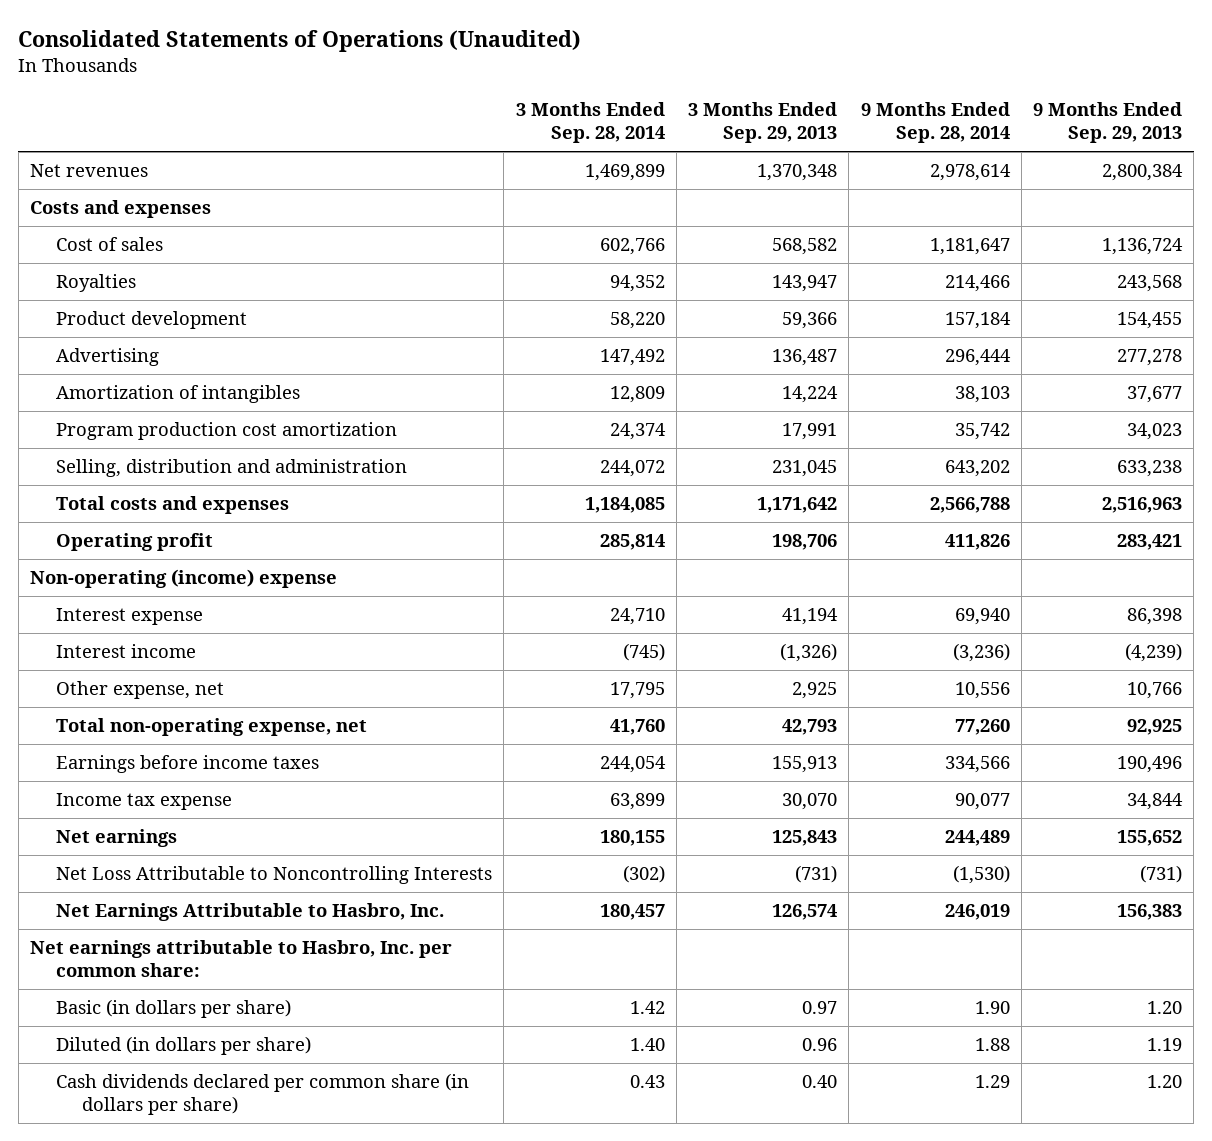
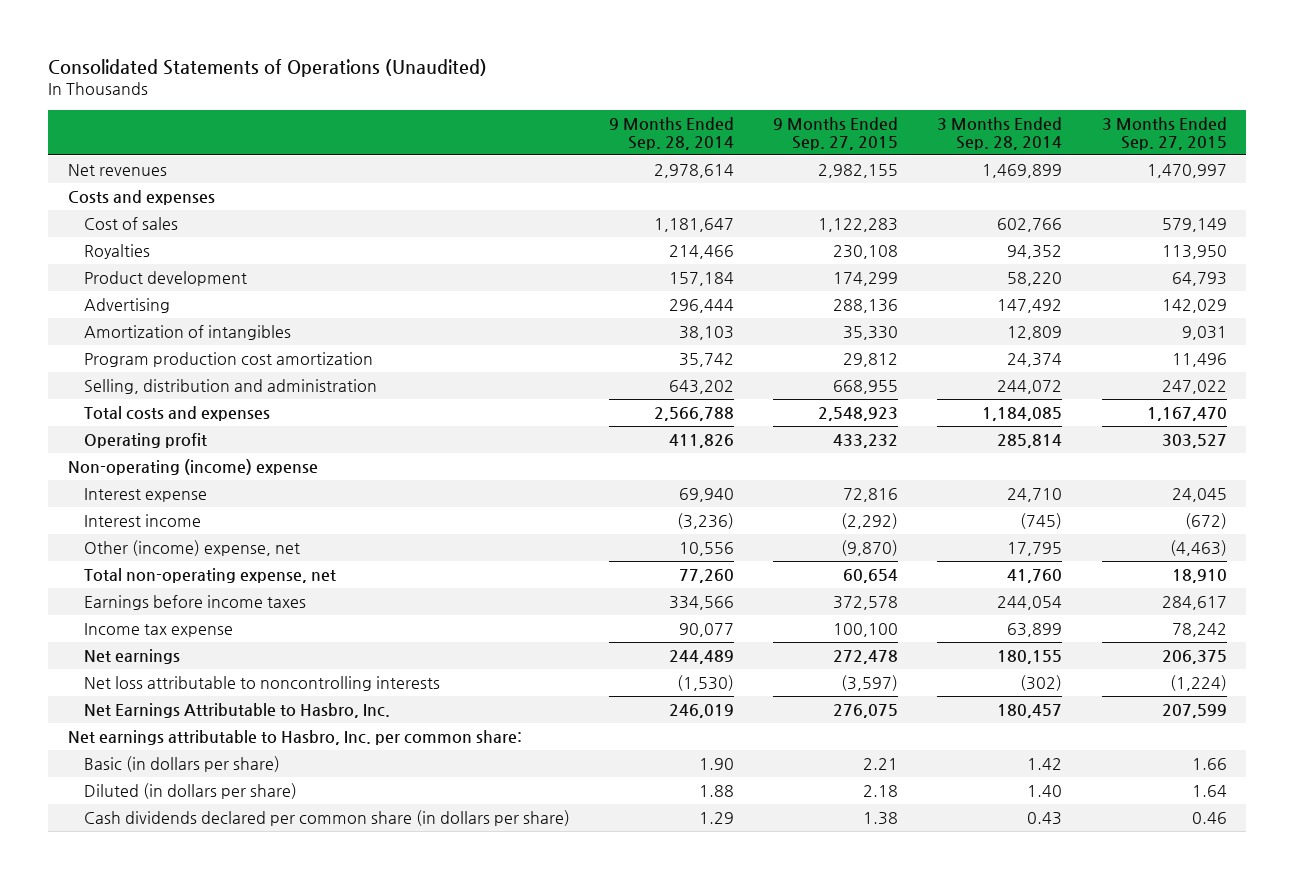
- | 3 Months Ended Sep. 28, 2014 | 3 Months Ended Sep. 29, 2013 | 9 Months Ended Sep. 28, 2014 | 9 Months Ended Sep. 29, 2013
+ | 9 Months Ended Sep. 28, 2014 | 9 Months Ended Sep. 27, 2015 | 3 Months Ended Sep. 28, 2014 | 3 Months Ended Sep. 27, 2015
- Other expense, net | 17,795 | 2,925 | 10,556 | 10,766
+ Other (income) expense, net | 10,556 | (9,870) | 17,795 | (4,463)
- Net Loss Attributable to Noncontrolling Interests | (302) | (731) | (1,530) | (731)
+ Net loss attributable to noncontrolling interests | (1,530) | (3,597) | (302) | (1,224)

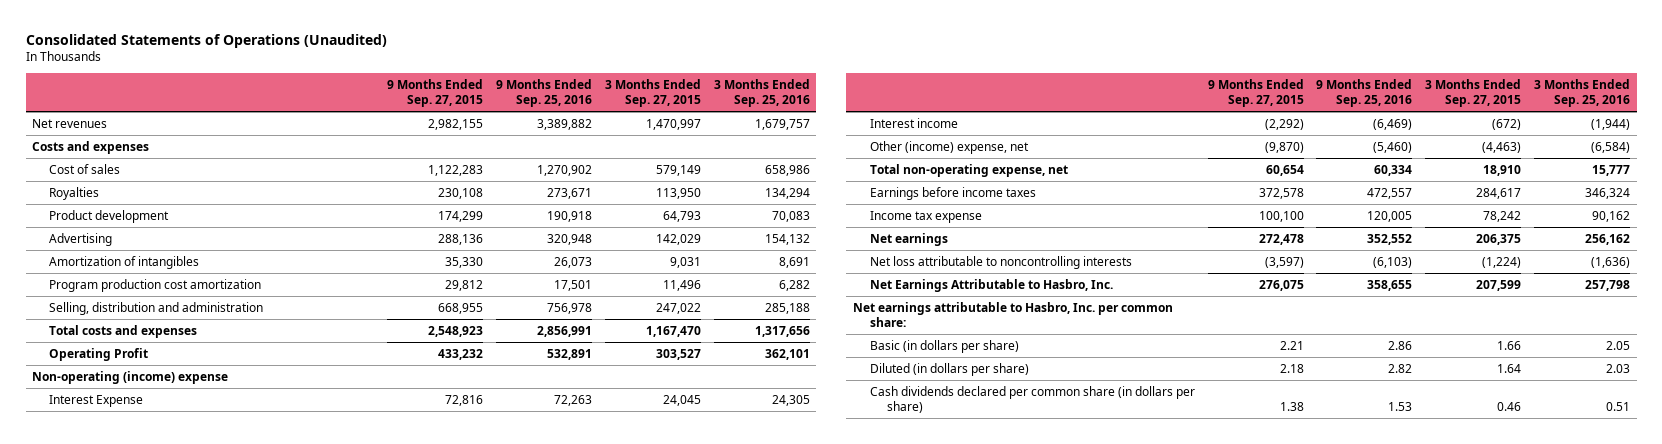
- | 9 Months Ended Sep. 28, 2014 | 9 Months Ended Sep. 27, 2015 | 3 Months Ended Sep. 28, 2014 | 3 Months Ended Sep. 27, 2015
+ | 9 Months Ended Sep. 27, 2015 | 9 Months Ended Sep. 25, 2016 | 3 Months Ended Sep. 27, 2015 | 3 Months Ended Sep. 25, 2016
- Operating profit | 411,826 | 433,232 | 285,814 | 303,527
+ Operating Profit | 433,232 | 532,891 | 303,527 | 362,101
- Interest expense | 69,940 | 72,816 | 24,710 | 24,045
+ Interest Expense | 72,816 | 72,263 | 24,045 | 24,305

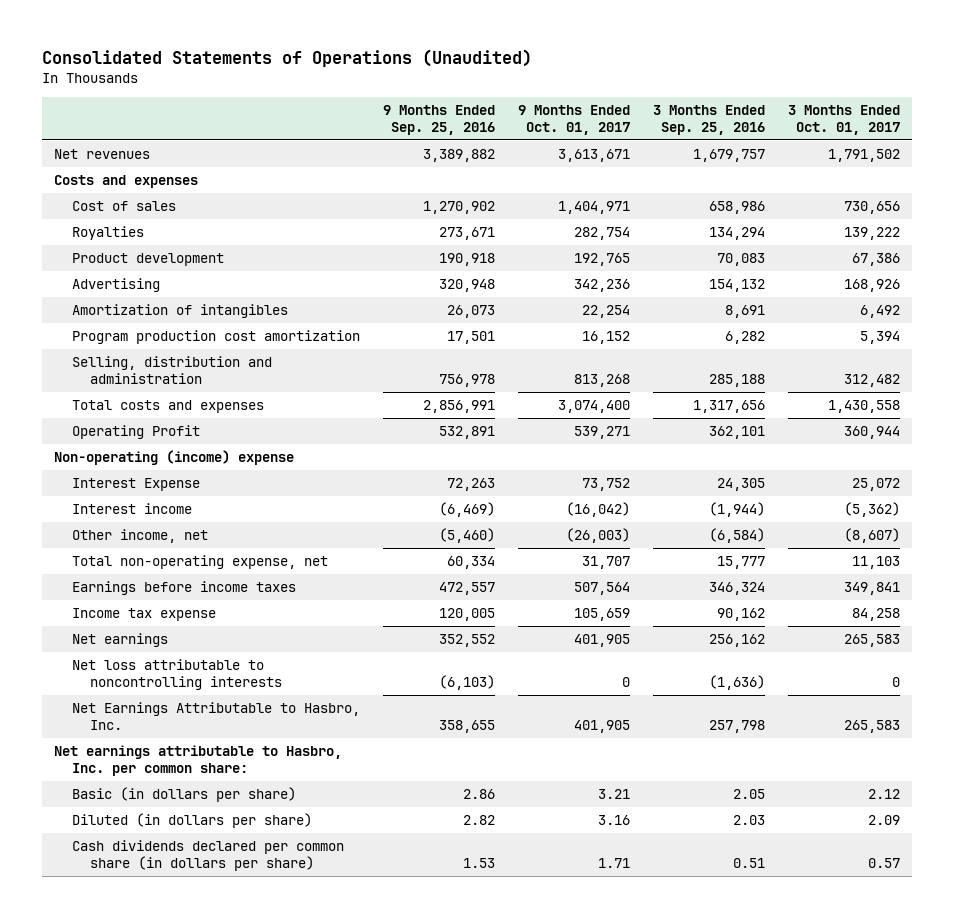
- | 9 Months Ended Sep. 27, 2015 | 9 Months Ended Sep. 25, 2016 | 3 Months Ended Sep. 27, 2015 | 3 Months Ended Sep. 25, 2016
+ | 9 Months Ended Sep. 25, 2016 | 9 Months Ended Oct. 01, 2017 | 3 Months Ended Sep. 25, 2016 | 3 Months Ended Oct. 01, 2017
- Other (income) expense, net | (9,870) | (5,460) | (4,463) | (6,584)
+ Other income, net | (5,460) | (26,003) | (6,584) | (8,607)

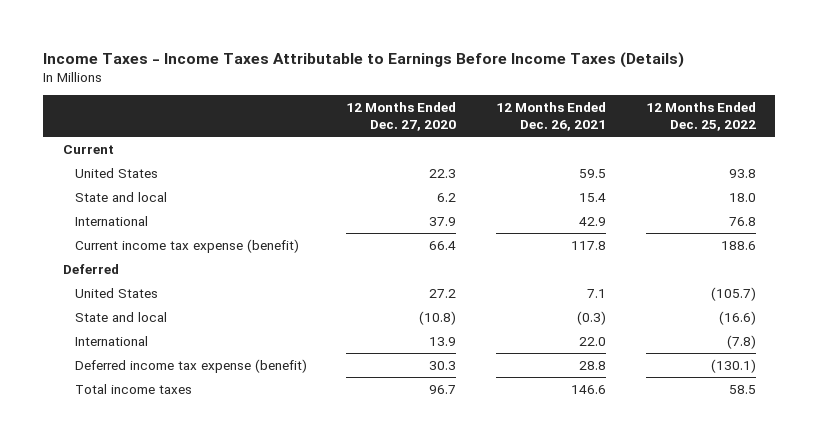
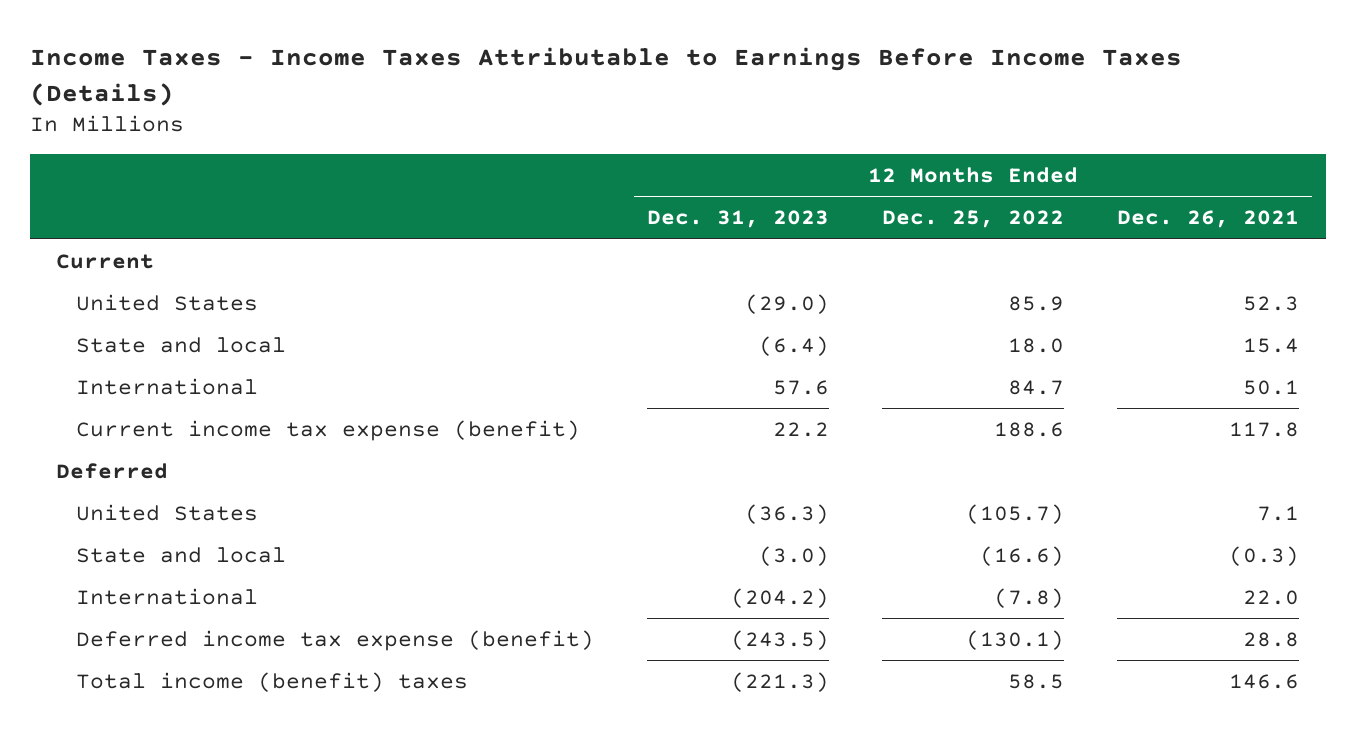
- | 12 Months Ended Dec. 27, 2020 | 12 Months Ended Dec. 26, 2021 | 12 Months Ended Dec. 25, 2022
+ | 12 Months Ended Dec. 31, 2023 | 12 Months Ended Dec. 25, 2022 | 12 Months Ended Dec. 26, 2021
- United States | 22.3 | 59.5 | 93.8
+ United States | (29.0) | 85.9 | 52.3
- International | 37.9 | 42.9 | 76.8
+ International | 57.6 | 84.7 | 50.1
- Total income taxes | 96.7 | 146.6 | 58.5
+ Total income (benefit) taxes | (221.3) | 58.5 | 146.6

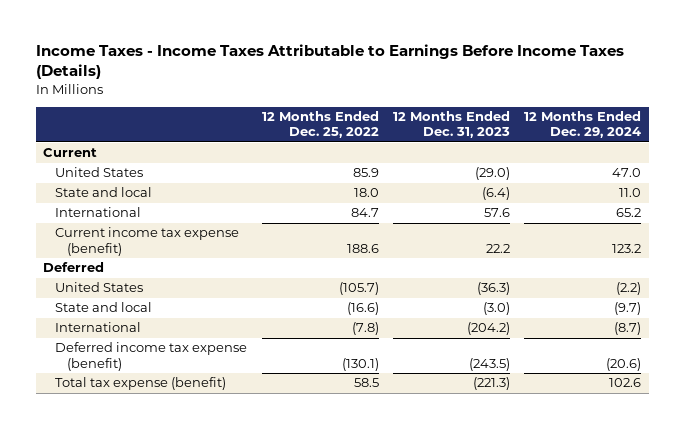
- | 12 Months Ended Dec. 31, 2023 | 12 Months Ended Dec. 25, 2022 | 12 Months Ended Dec. 26, 2021
+ | 12 Months Ended Dec. 25, 2022 | 12 Months Ended Dec. 31, 2023 | 12 Months Ended Dec. 29, 2024
- Total income (benefit) taxes | (221.3) | 58.5 | 146.6
+ Total tax expense (benefit) | 58.5 | (221.3) | 102.6

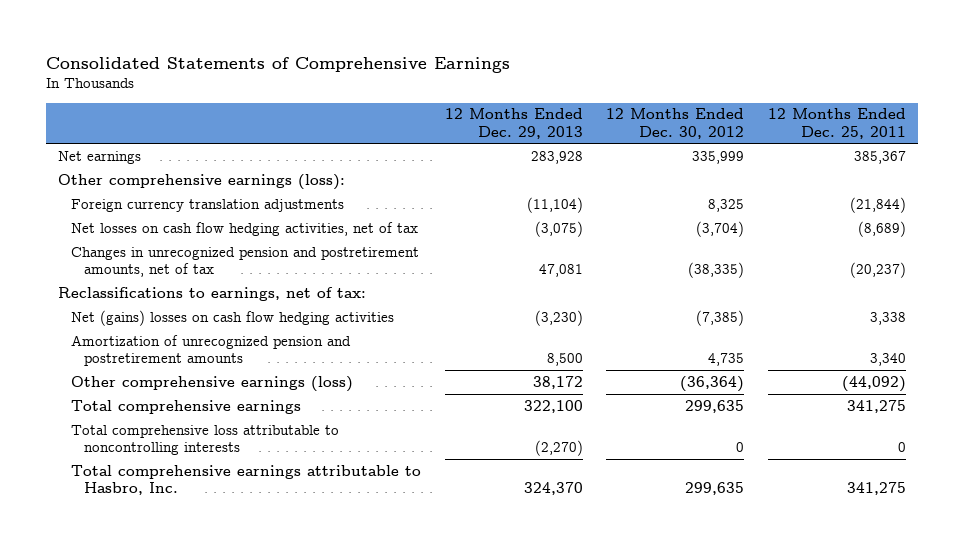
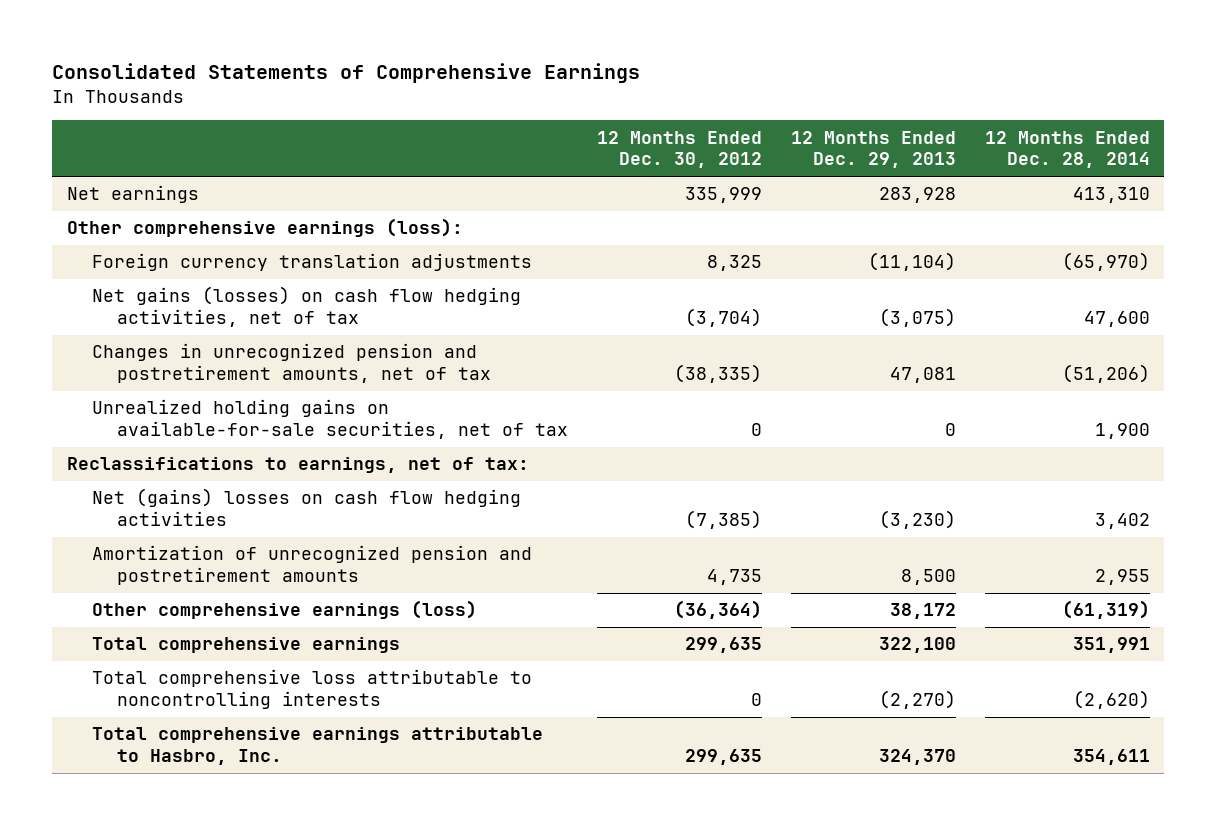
- | 12 Months Ended Dec. 29, 2013 | 12 Months Ended Dec. 30, 2012 | 12 Months Ended Dec. 25, 2011
+ | 12 Months Ended Dec. 30, 2012 | 12 Months Ended Dec. 29, 2013 | 12 Months Ended Dec. 28, 2014
- Net losses on cash flow hedging activities, net of tax | (3,075) | (3,704) | (8,689)
+ Net gains (losses) on cash flow hedging activities, net of tax | (3,704) | (3,075) | 47,600
+ Unrealized holding gains on available-for-sale securities, net of tax | 0 | 0 | 1,900

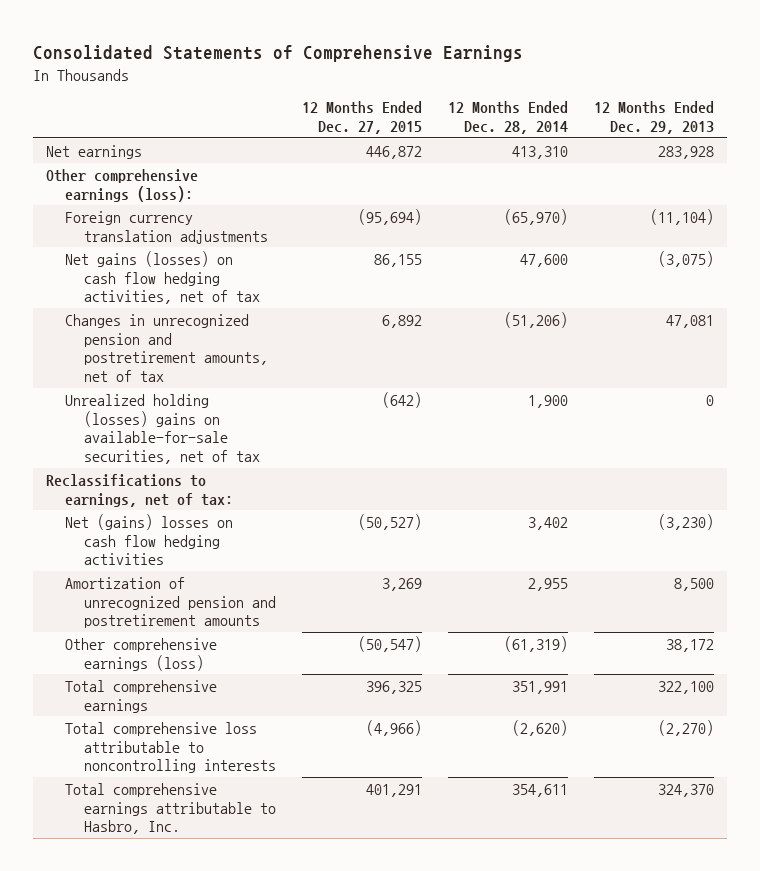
- | 12 Months Ended Dec. 30, 2012 | 12 Months Ended Dec. 29, 2013 | 12 Months Ended Dec. 28, 2014
+ | 12 Months Ended Dec. 27, 2015 | 12 Months Ended Dec. 28, 2014 | 12 Months Ended Dec. 29, 2013
- Unrealized holding gains on available-for-sale securities, net of tax | 0 | 0 | 1,900
+ Unrealized holding (losses) gains on available-for-sale securities, net of tax | (642) | 1,900 | 0

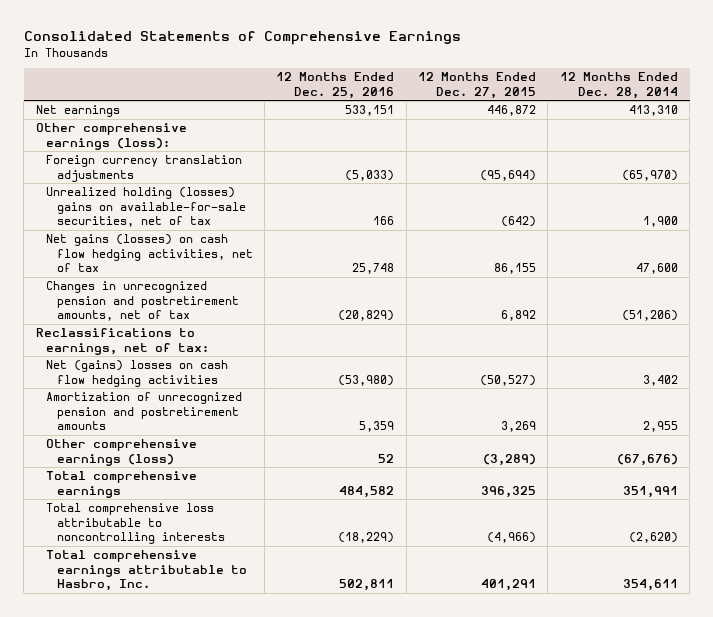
- | 12 Months Ended Dec. 27, 2015 | 12 Months Ended Dec. 28, 2014 | 12 Months Ended Dec. 29, 2013
+ | 12 Months Ended Dec. 25, 2016 | 12 Months Ended Dec. 27, 2015 | 12 Months Ended Dec. 28, 2014
moved up: Unrealized holding (losses) gains on available-for-sale securities, net of tax | 166 | (642) | 1,900
- Other comprehensive earnings (loss) | (50,547) | (61,319) | 38,172
+ Other comprehensive earnings (loss) | 52 | (3,289) | (67,676)

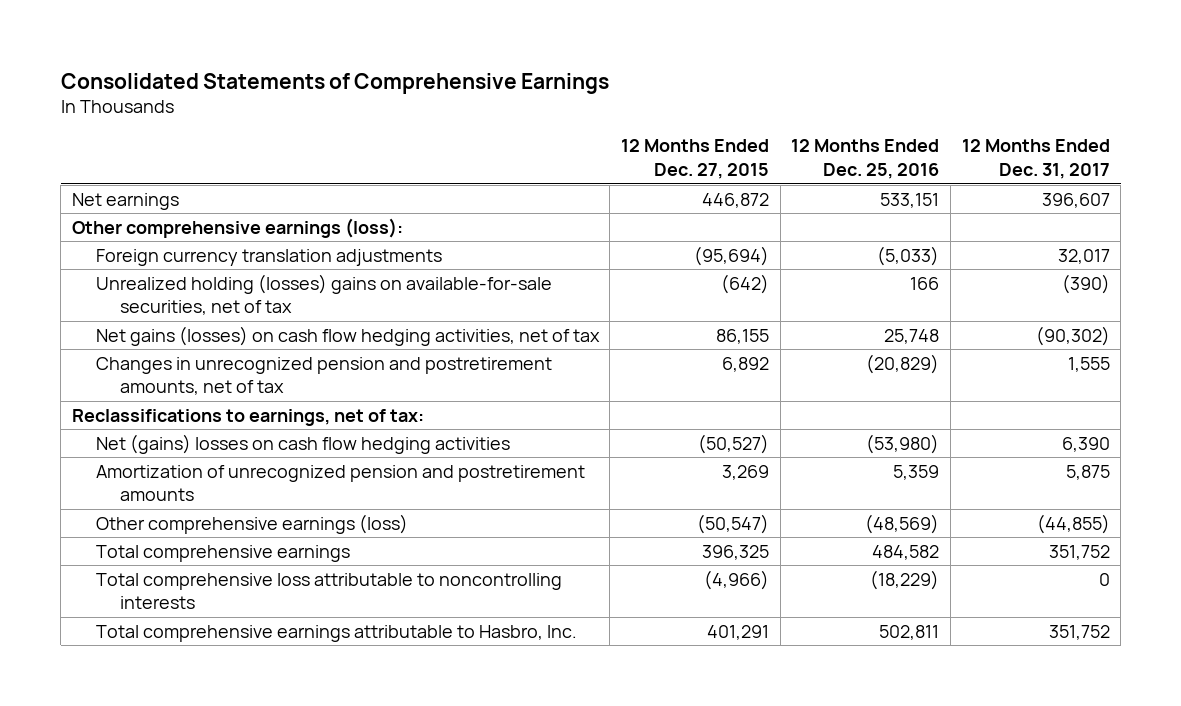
- | 12 Months Ended Dec. 25, 2016 | 12 Months Ended Dec. 27, 2015 | 12 Months Ended Dec. 28, 2014
+ | 12 Months Ended Dec. 27, 2015 | 12 Months Ended Dec. 25, 2016 | 12 Months Ended Dec. 31, 2017
- Other comprehensive earnings (loss) | 52 | (3,289) | (67,676)
+ Other comprehensive earnings (loss) | (50,547) | (48,569) | (44,855)

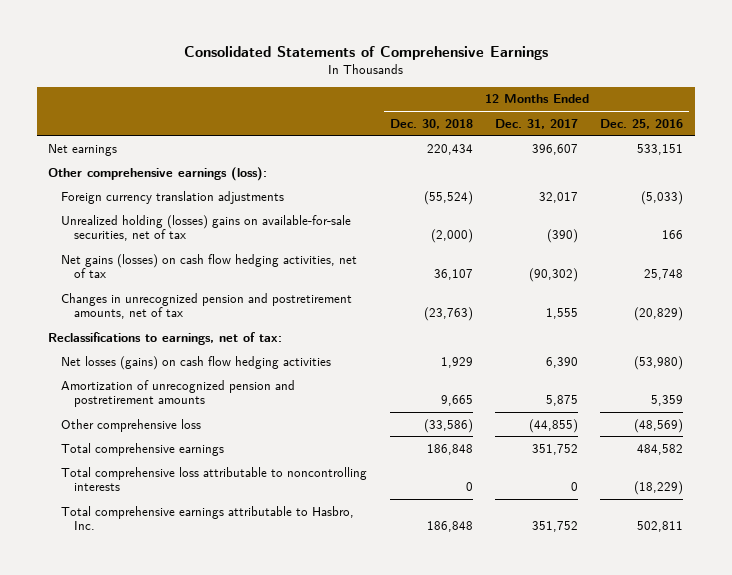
- | 12 Months Ended Dec. 27, 2015 | 12 Months Ended Dec. 25, 2016 | 12 Months Ended Dec. 31, 2017
+ | 12 Months Ended Dec. 30, 2018 | 12 Months Ended Dec. 31, 2017 | 12 Months Ended Dec. 25, 2016
- Net (gains) losses on cash flow hedging activities | (50,527) | (53,980) | 6,390
+ Net losses (gains) on cash flow hedging activities | 1,929 | 6,390 | (53,980)
- Other comprehensive earnings (loss) | (50,547) | (48,569) | (44,855)
+ Other comprehensive loss | (33,586) | (44,855) | (48,569)

